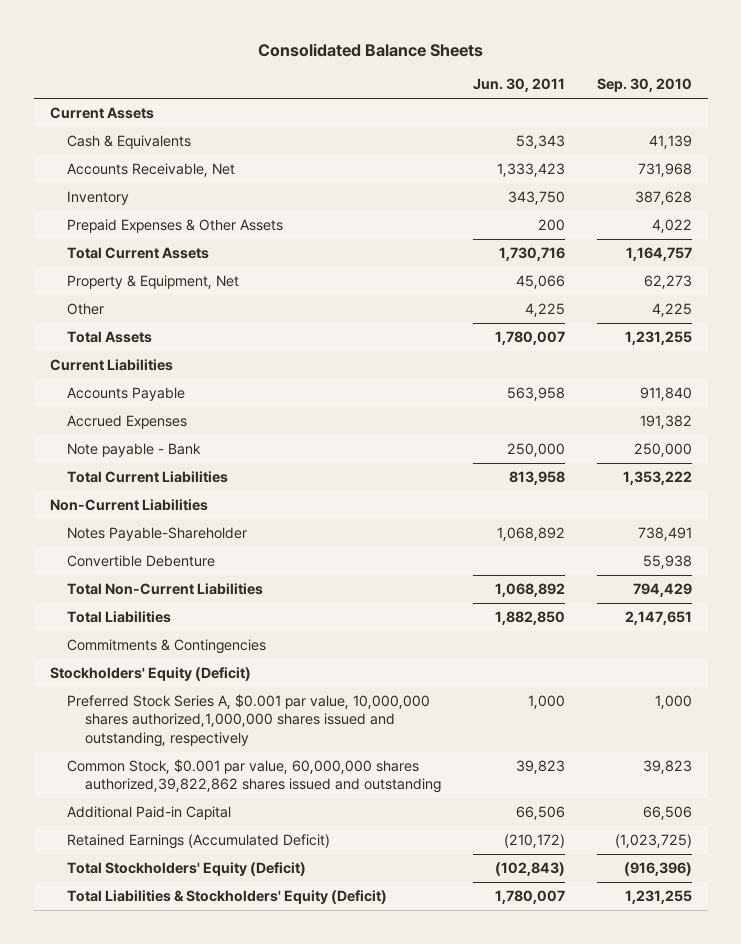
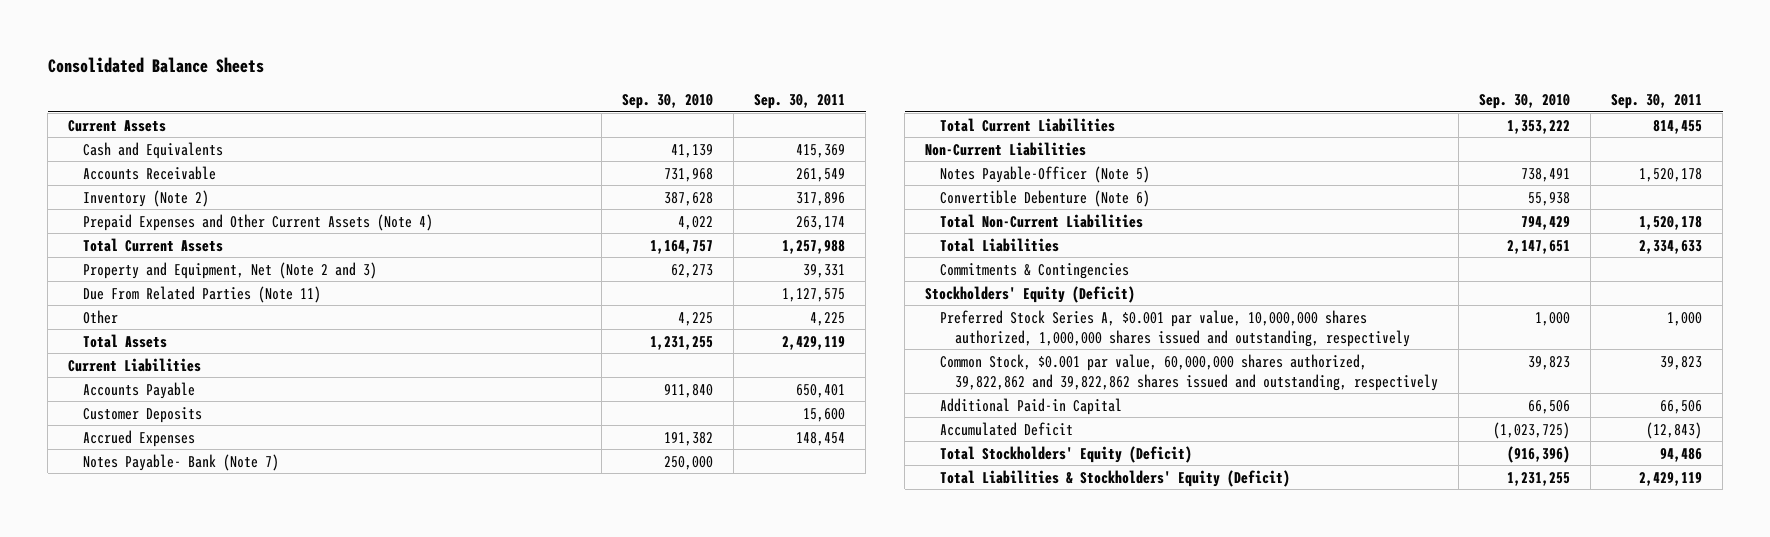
- | Jun. 30, 2011 | Sep. 30, 2010
+ | Sep. 30, 2010 | Sep. 30, 2011
- Cash & Equivalents | 53,343 | 41,139
- Accounts Receivable, Net | 1,333,423 | 731,968
- Inventory | 343,750 | 387,628
- Prepaid Expenses & Other Assets | 200 | 4,022
+ Cash and Equivalents | 41,139 | 415,369
+ Accounts Receivable | 731,968 | 261,549
+ Inventory (Note 2) | 387,628 | 317,896
+ Prepaid Expenses and Other Current Assets (Note 4) | 4,022 | 263,174
- Property & Equipment, Net | 45,066 | 62,273
+ Property and Equipment, Net (Note 2 and 3) | 62,273 | 39,331
+ Due From Related Parties (Note 11) | | 1,127,575
+ Customer Deposits | | 15,600
- Note payable - Bank | 250,000 | 250,000
+ Notes Payable- Bank (Note 7) | 250,000 |
- Notes Payable-Shareholder | 1,068,892 | 738,491
- Convertible Debenture | | 55,938
+ Notes Payable-Officer (Note 5) | 738,491 | 1,520,178
+ Convertible Debenture (Note 6) | 55,938 |
- Preferred Stock Series A, $0.001 par value, 10,000,000 shares authorized,1,000,000 shares issued and outstanding, respectively | 1,000 | 1,000
- Common Stock, $0.001 par value, 60,000,000 shares authorized,39,822,862 shares issued and outstanding | 39,823 | 39,823
+ Preferred Stock Series A, $0.001 par value, 10,000,000 shares authorized, 1,000,000 shares issued and outstanding, respectively | 1,000 | 1,000
+ Common Stock, $0.001 par value, 60,000,000 shares authorized, 39,822,862 and 39,822,862 shares issued and outstanding, respectively | 39,823 | 39,823
- Retained Earnings (Accumulated Deficit) | (210,172) | (1,023,725)
+ Accumulated Deficit | (1,023,725) | (12,843)

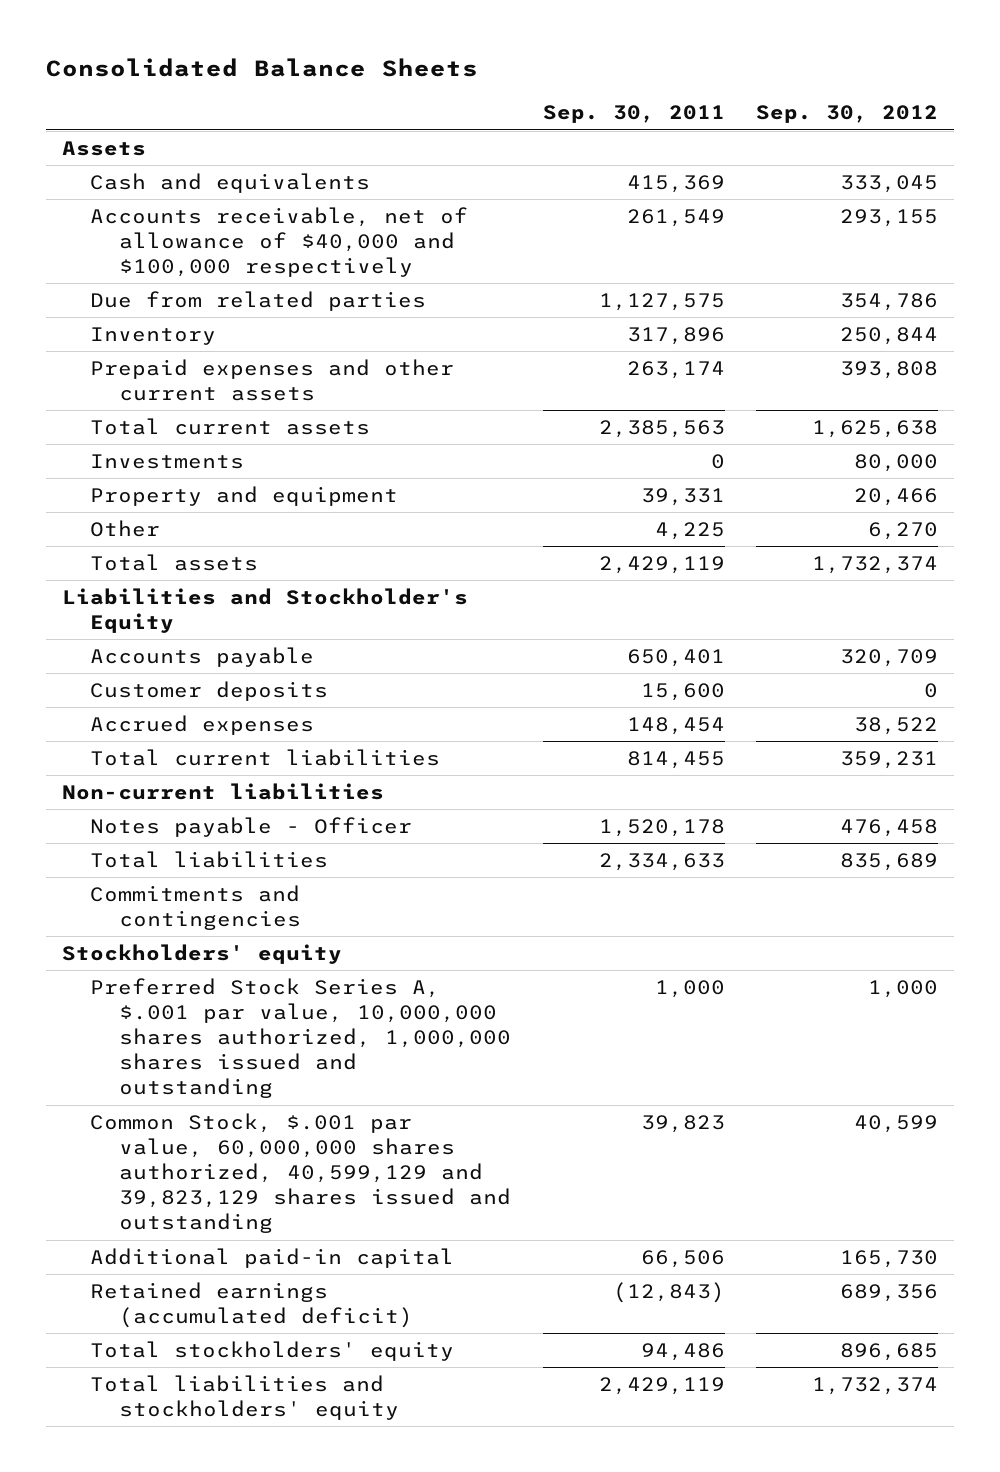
- | Sep. 30, 2010 | Sep. 30, 2011
+ | Sep. 30, 2011 | Sep. 30, 2012
- Current Assets
- Cash and Equivalents | 41,139 | 415,369
- Accounts Receivable | 731,968 | 261,549
- Inventory (Note 2) | 387,628 | 317,896
- Prepaid Expenses and Other Current Assets (Note 4) | 4,022 | 263,174
- Total Current Assets | 1,164,757 | 1,257,988
- Property and Equipment, Net (Note 2 and 3) | 62,273 | 39,331
- Due From Related Parties (Note 11) | | 1,127,575
+ Assets
+ Cash and equivalents | 415,369 | 333,045
+ Accounts receivable, net of allowance of $40,000 and $100,000 respectively | 261,549 | 293,155
+ Due from related parties | 1,127,575 | 354,786
+ Inventory | 317,896 | 250,844
+ Prepaid expenses and other current assets | 263,174 | 393,808
+ Total current assets | 2,385,563 | 1,625,638
+ Investments | 0 | 80,000
+ Property and equipment | 39,331 | 20,466
- Total Assets | 1,231,255 | 2,429,119
- Current Liabilities
- Accounts Payable | 911,840 | 650,401
- Customer Deposits | | 15,600
- Accrued Expenses | 191,382 | 148,454
- Notes Payable- Bank (Note 7) | 250,000 |
- Total Current Liabilities | 1,353,222 | 814,455
- Non-Current Liabilities
- Notes Payable-Officer (Note 5) | 738,491 | 1,520,178
- Convertible Debenture (Note 6) | 55,938 |
- Total Non-Current Liabilities | 794,429 | 1,520,178
- Total Liabilities | 2,147,651 | 2,334,633
- Commitments & Contingencies
- Stockholders' Equity (Deficit)
- Preferred Stock Series A, $0.001 par value, 10,000,000 shares authorized, 1,000,000 shares issued and outstanding, respectively | 1,000 | 1,000
- Common Stock, $0.001 par value, 60,000,000 shares authorized, 39,822,862 and 39,822,862 shares issued and outstanding, respectively | 39,823 | 39,823
- Additional Paid-in Capital | 66,506 | 66,506
- Accumulated Deficit | (1,023,725) | (12,843)
- Total Stockholders' Equity (Deficit) | (916,396) | 94,486
- Total Liabilities & Stockholders' Equity (Deficit) | 1,231,255 | 2,429,119
+ Total assets | 2,429,119 | 1,732,374
+ Liabilities and Stockholder's Equity
+ Accounts payable | 650,401 | 320,709
+ Customer deposits | 15,600 | 0
+ Accrued expenses | 148,454 | 38,522
+ Total current liabilities | 814,455 | 359,231
+ Non-current liabilities
+ Notes payable - Officer | 1,520,178 | 476,458
+ Total liabilities | 2,334,633 | 835,689
+ Commitments and contingencies
+ Stockholders' equity
+ Preferred Stock Series A, $.001 par value, 10,000,000 shares authorized, 1,000,000 shares issued and outstanding | 1,000 | 1,000
+ Common Stock, $.001 par value, 60,000,000 shares authorized, 40,599,129 and 39,823,129 shares issued and outstanding | 39,823 | 40,599
+ Additional paid-in capital | 66,506 | 165,730
+ Retained earnings (accumulated deficit) | (12,843) | 689,356
+ Total stockholders' equity | 94,486 | 896,685
+ Total liabilities and stockholders' equity | 2,429,119 | 1,732,374

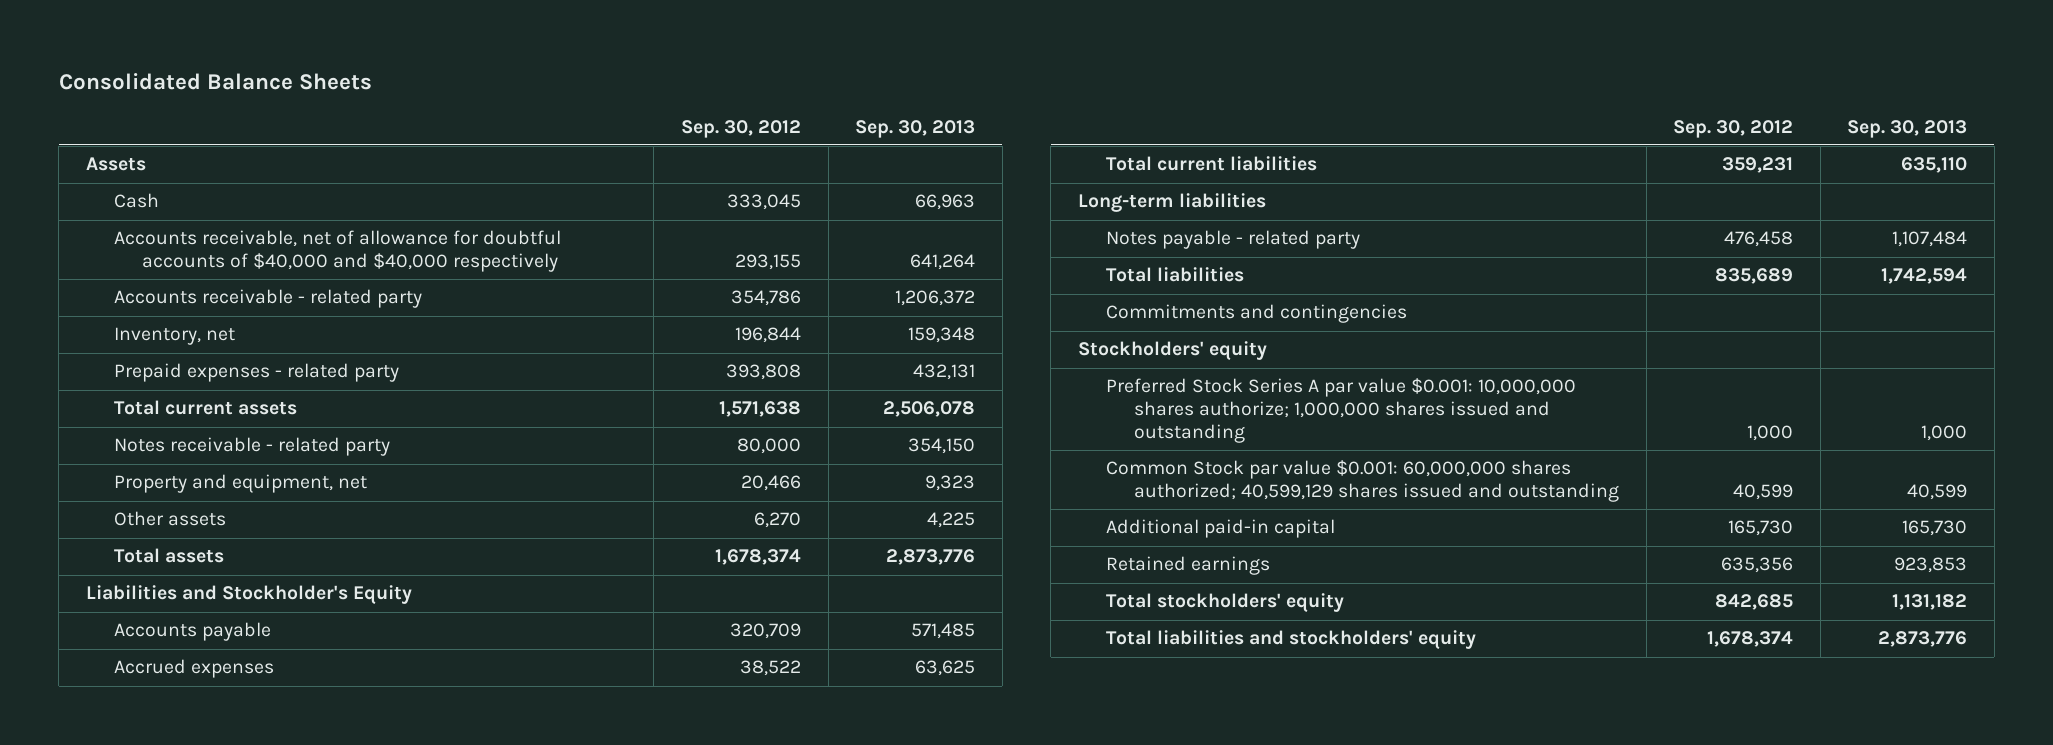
- | Sep. 30, 2011 | Sep. 30, 2012
+ | Sep. 30, 2012 | Sep. 30, 2013
- Cash and equivalents | 415,369 | 333,045
- Accounts receivable, net of allowance of $40,000 and $100,000 respectively | 261,549 | 293,155
- Due from related parties | 1,127,575 | 354,786
- Inventory | 317,896 | 250,844
- Prepaid expenses and other current assets | 263,174 | 393,808
- Total current assets | 2,385,563 | 1,625,638
- Investments | 0 | 80,000
- Property and equipment | 39,331 | 20,466
- Other | 4,225 | 6,270
- Total assets | 2,429,119 | 1,732,374
+ Cash | 333,045 | 66,963
+ Accounts receivable, net of allowance for doubtful accounts of $40,000 and $40,000 respectively | 293,155 | 641,264
+ Accounts receivable - related party | 354,786 | 1,206,372
+ Inventory, net | 196,844 | 159,348
+ Prepaid expenses - related party | 393,808 | 432,131
+ Total current assets | 1,571,638 | 2,506,078
+ Notes receivable - related party | 80,000 | 354,150
+ Property and equipment, net | 20,466 | 9,323
+ Other assets | 6,270 | 4,225
+ Total assets | 1,678,374 | 2,873,776
- Customer deposits | 15,600 | 0
- Non-current liabilities
- Notes payable - Officer | 1,520,178 | 476,458
+ Long-term liabilities
+ Notes payable - related party | 476,458 | 1,107,484
- Preferred Stock Series A, $.001 par value, 10,000,000 shares authorized, 1,000,000 shares issued and outstanding | 1,000 | 1,000
- Common Stock, $.001 par value, 60,000,000 shares authorized, 40,599,129 and 39,823,129 shares issued and outstanding | 39,823 | 40,599
+ Preferred Stock Series A par value $0.001: 10,000,000 shares authorize; 1,000,000 shares issued and outstanding | 1,000 | 1,000
+ Common Stock par value $0.001: 60,000,000 shares authorized; 40,599,129 shares issued and outstanding | 40,599 | 40,599
- Retained earnings (accumulated deficit) | (12,843) | 689,356
- Total stockholders' equity | 94,486 | 896,685
- Total liabilities and stockholders' equity | 2,429,119 | 1,732,374
+ Retained earnings | 635,356 | 923,853
+ Total stockholders' equity | 842,685 | 1,131,182
+ Total liabilities and stockholders' equity | 1,678,374 | 2,873,776

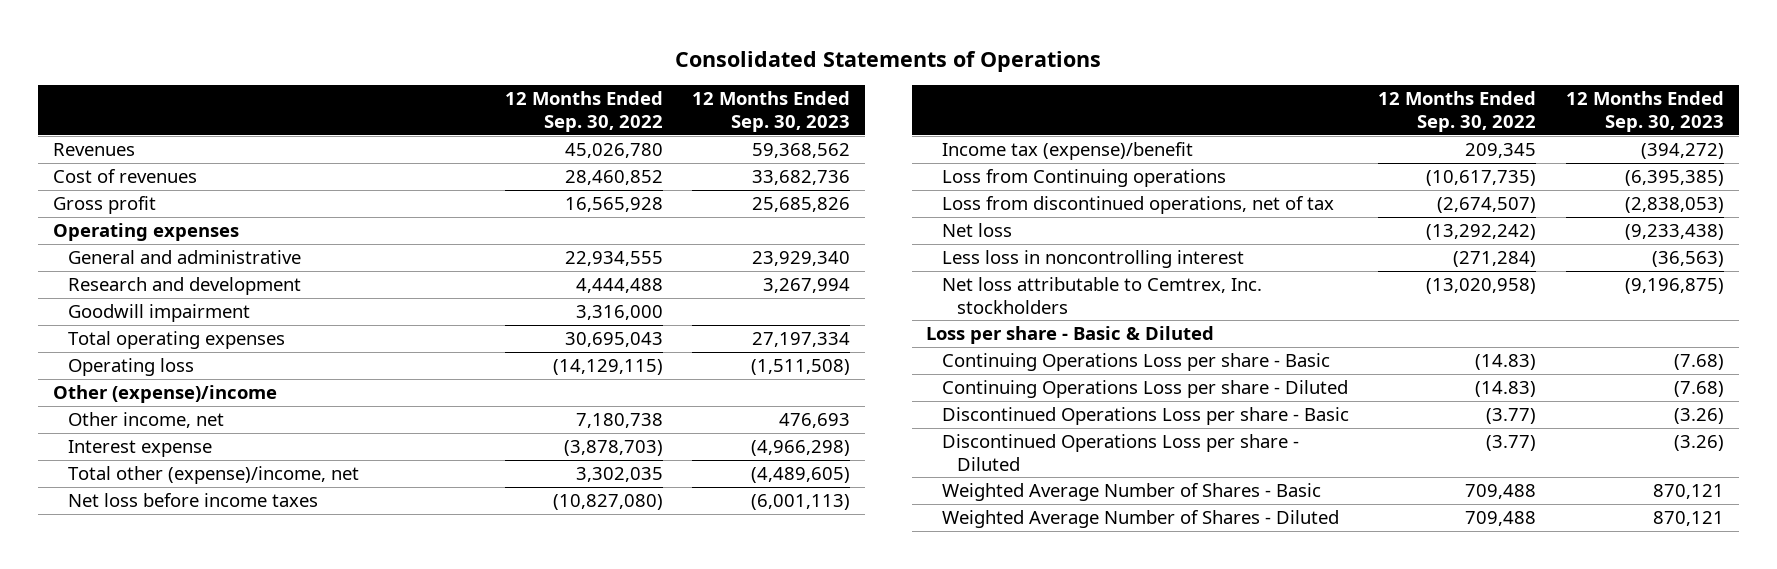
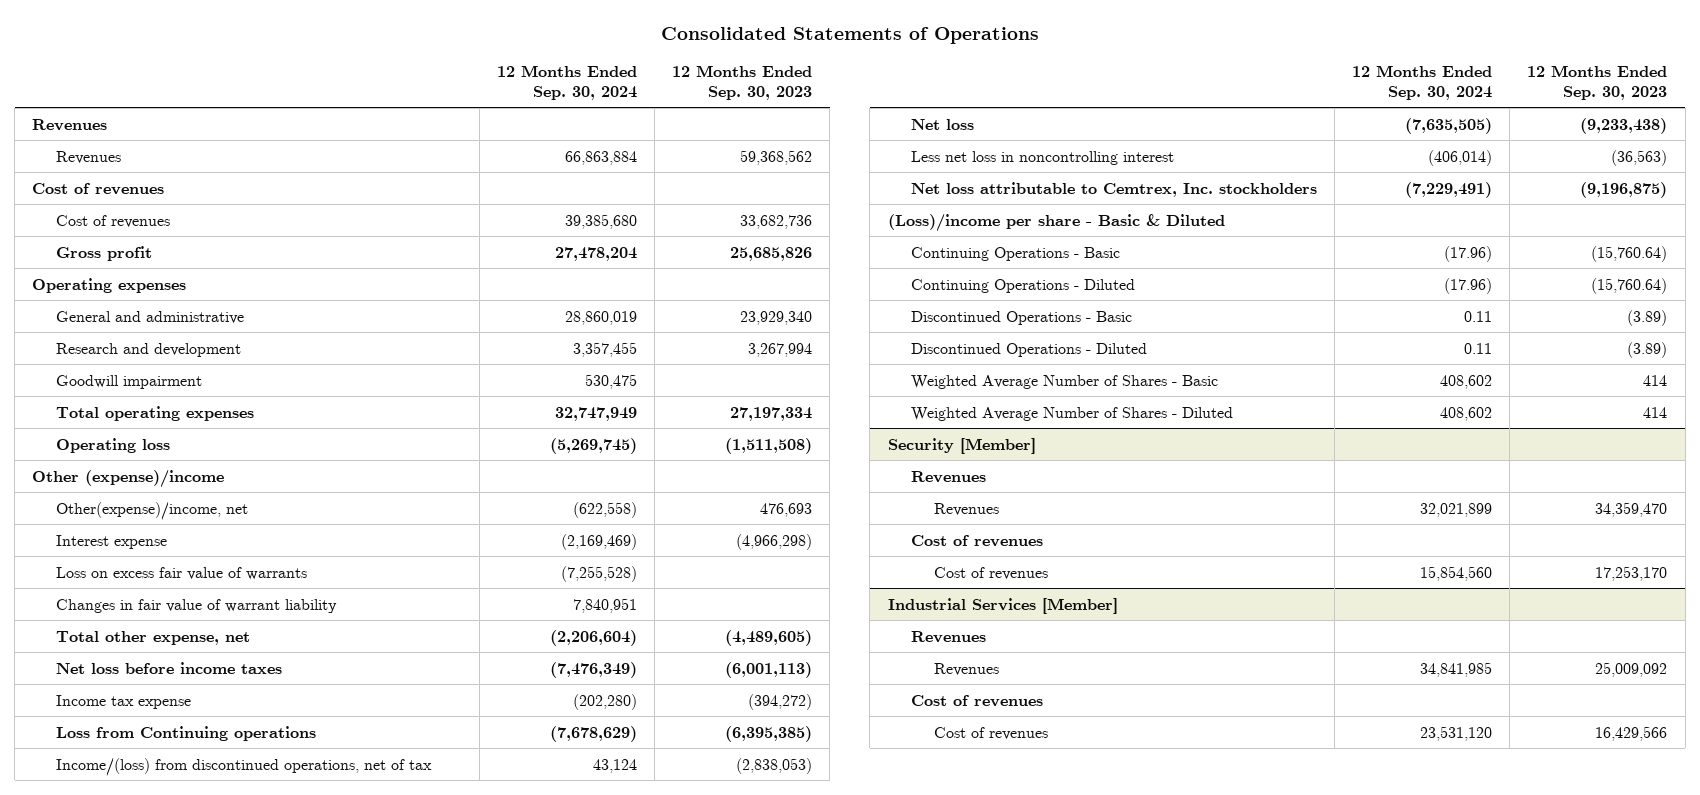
- | 12 Months Ended Sep. 30, 2022 | 12 Months Ended Sep. 30, 2023
+ | 12 Months Ended Sep. 30, 2024 | 12 Months Ended Sep. 30, 2023
+ Revenues
+ Cost of revenues
- Other income, net | 7,180,738 | 476,693
+ Other(expense)/income, net | (622,558) | 476,693
- Total other (expense)/income, net | 3,302,035 | (4,489,605)
+ Loss on excess fair value of warrants | (7,255,528) |
+ Changes in fair value of warrant liability | 7,840,951 |
+ Total other expense, net | (2,206,604) | (4,489,605)
- Income tax (expense)/benefit | 209,345 | (394,272)
+ Income tax expense | (202,280) | (394,272)
- Loss from discontinued operations, net of tax | (2,674,507) | (2,838,053)
+ Income/(loss) from discontinued operations, net of tax | 43,124 | (2,838,053)
- Less loss in noncontrolling interest | (271,284) | (36,563)
+ Less net loss in noncontrolling interest | (406,014) | (36,563)
- Loss per share - Basic & Diluted
- Continuing Operations Loss per share - Basic | (14.83) | (7.68)
- Continuing Operations Loss per share - Diluted | (14.83) | (7.68)
- Discontinued Operations Loss per share - Basic | (3.77) | (3.26)
- Discontinued Operations Loss per share - Diluted | (3.77) | (3.26)
- Weighted Average Number of Shares - Basic | 709,488 | 870,121
- Weighted Average Number of Shares - Diluted | 709,488 | 870,121
+ (Loss)/income per share - Basic & Diluted
+ Continuing Operations - Basic | (17.96) | (15,760.64)
+ Continuing Operations - Diluted | (17.96) | (15,760.64)
+ Discontinued Operations - Basic | 0.11 | (3.89)
+ Discontinued Operations - Diluted | 0.11 | (3.89)
+ Weighted Average Number of Shares - Basic | 408,602 | 414
+ Weighted Average Number of Shares - Diluted | 408,602 | 414
+ Security [Member]
+ Revenues
+ Revenues | 32,021,899 | 34,359,470
+ Cost of revenues
+ Cost of revenues | 15,854,560 | 17,253,170
+ Industrial Services [Member]
+ Revenues
+ Revenues | 34,841,985 | 25,009,092
+ Cost of revenues
+ Cost of revenues | 23,531,120 | 16,429,566

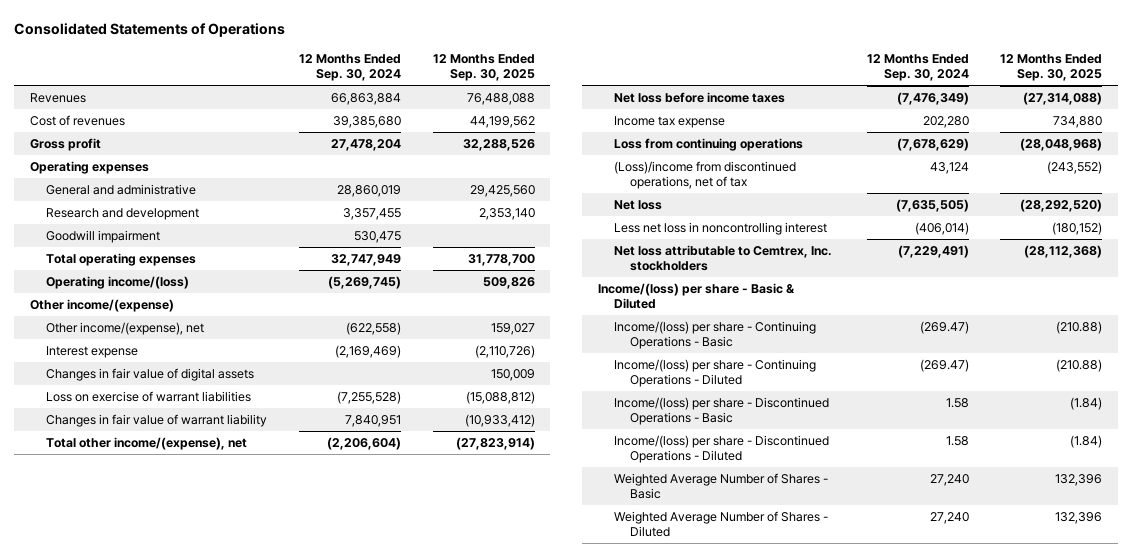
- | 12 Months Ended Sep. 30, 2024 | 12 Months Ended Sep. 30, 2023
+ | 12 Months Ended Sep. 30, 2024 | 12 Months Ended Sep. 30, 2025
- Revenues
- Cost of revenues
- Operating loss | (5,269,745) | (1,511,508)
- Other (expense)/income
- Other(expense)/income, net | (622,558) | 476,693
+ Operating income/(loss) | (5,269,745) | 509,826
+ Other income/(expense)
+ Other income/(expense), net | (622,558) | 159,027
- Loss on excess fair value of warrants | (7,255,528) |
+ Changes in fair value of digital assets | | 150,009
+ Loss on exercise of warrant liabilities | (7,255,528) | (15,088,812)
- Total other expense, net | (2,206,604) | (4,489,605)
+ Total other income/(expense), net | (2,206,604) | (27,823,914)
- Income tax expense | (202,280) | (394,272)
- Loss from Continuing operations | (7,678,629) | (6,395,385)
- Income/(loss) from discontinued operations, net of tax | 43,124 | (2,838,053)
+ Income tax expense | 202,280 | 734,880
+ Loss from continuing operations | (7,678,629) | (28,048,968)
+ (Loss)/income from discontinued operations, net of tax | 43,124 | (243,552)
- (Loss)/income per share - Basic & Diluted
- Continuing Operations - Basic | (17.96) | (15,760.64)
- Continuing Operations - Diluted | (17.96) | (15,760.64)
- Discontinued Operations - Basic | 0.11 | (3.89)
- Discontinued Operations - Diluted | 0.11 | (3.89)
- Weighted Average Number of Shares - Basic | 408,602 | 414
- Weighted Average Number of Shares - Diluted | 408,602 | 414
- Security [Member]
- Revenues
- Revenues | 32,021,899 | 34,359,470
- Cost of revenues
- Cost of revenues | 15,854,560 | 17,253,170
- Industrial Services [Member]
- Revenues
- Revenues | 34,841,985 | 25,009,092
- Cost of revenues
- Cost of revenues | 23,531,120 | 16,429,566
+ Income/(loss) per share - Basic & Diluted
+ Income/(loss) per share - Continuing Operations - Basic | (269.47) | (210.88)
+ Income/(loss) per share - Continuing Operations - Diluted | (269.47) | (210.88)
+ Income/(loss) per share - Discontinued Operations - Basic | 1.58 | (1.84)
+ Income/(loss) per share - Discontinued Operations - Diluted | 1.58 | (1.84)
+ Weighted Average Number of Shares - Basic | 27,240 | 132,396
+ Weighted Average Number of Shares - Diluted | 27,240 | 132,396

